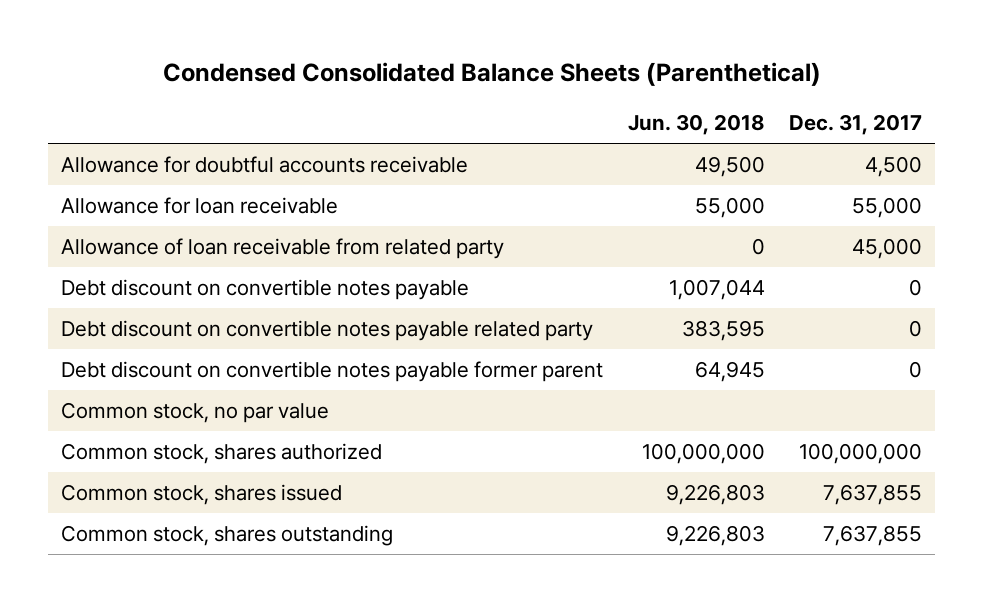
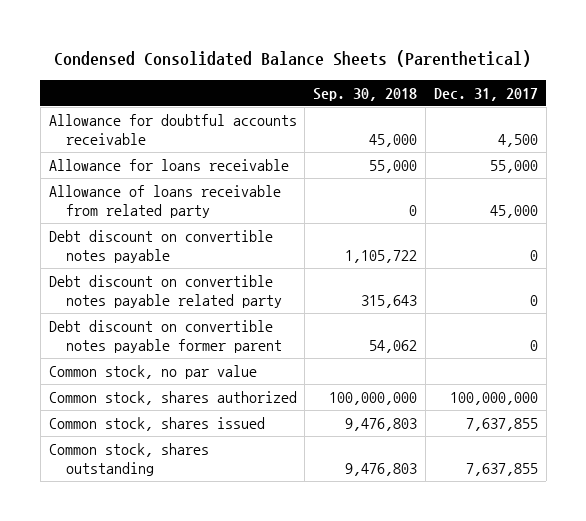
- | Jun. 30, 2018 | Dec. 31, 2017
+ | Sep. 30, 2018 | Dec. 31, 2017
- Allowance for loan receivable | 55,000 | 55,000
- Allowance of loan receivable from related party | 0 | 45,000
+ Allowance for loans receivable | 55,000 | 55,000
+ Allowance of loans receivable from related party | 0 | 45,000

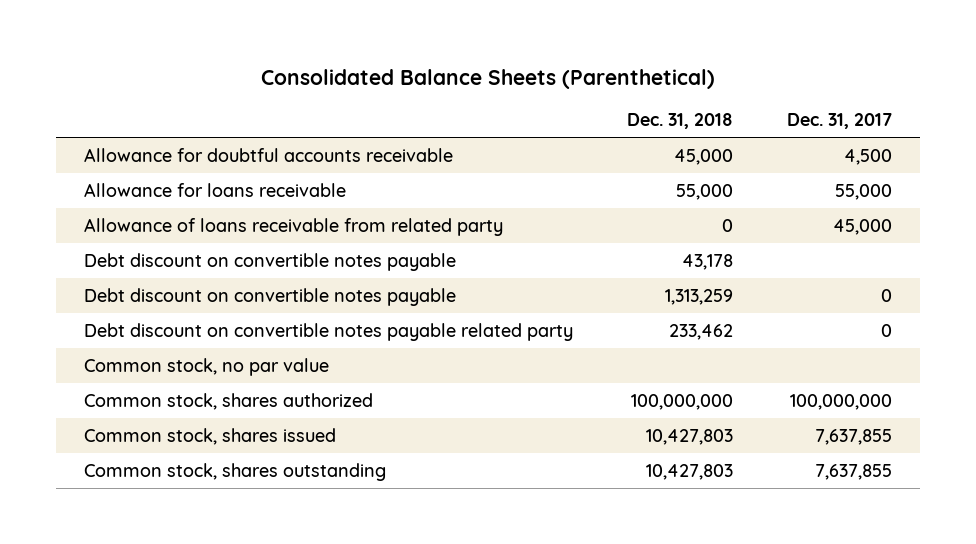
- Condensed Consolidated Balance Sheets (Parenthetical)
+ Consolidated Balance Sheets (Parenthetical)
- | Sep. 30, 2018 | Dec. 31, 2017
+ | Dec. 31, 2018 | Dec. 31, 2017
+ Debt discount on convertible notes payable | 43,178 |
- Debt discount on convertible notes payable former parent | 54,062 | 0

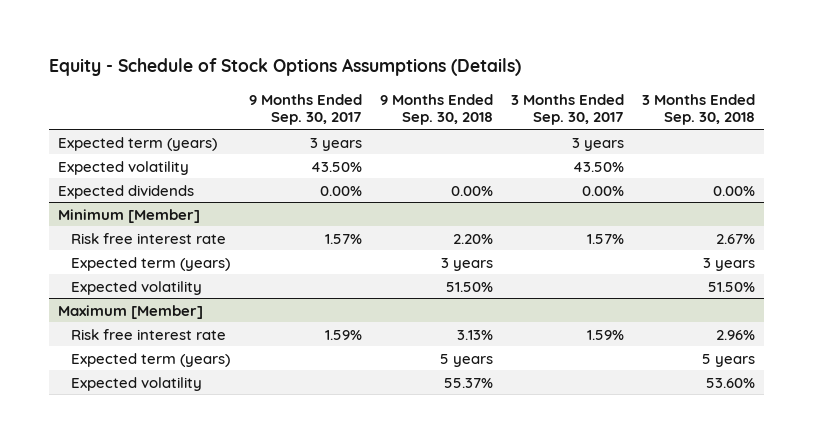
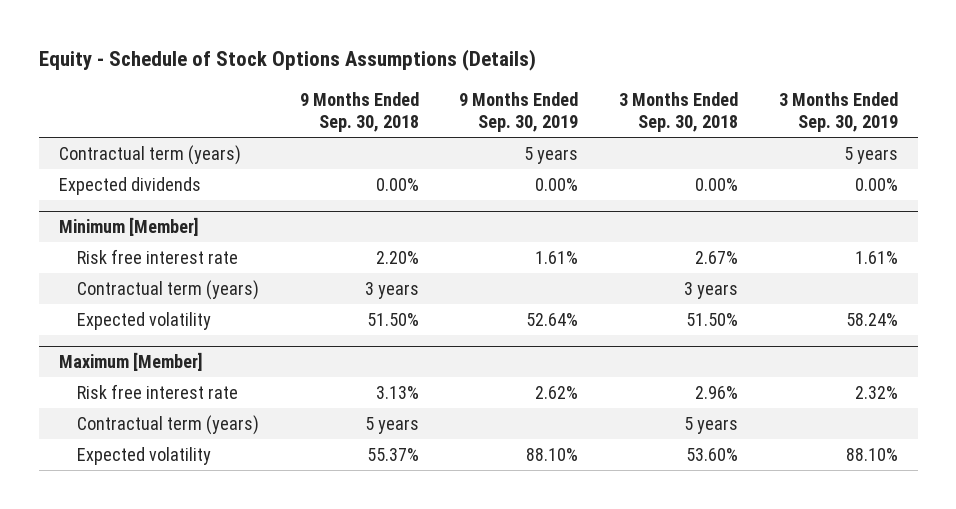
- | 9 Months Ended Sep. 30, 2017 | 9 Months Ended Sep. 30, 2018 | 3 Months Ended Sep. 30, 2017 | 3 Months Ended Sep. 30, 2018
+ | 9 Months Ended Sep. 30, 2018 | 9 Months Ended Sep. 30, 2019 | 3 Months Ended Sep. 30, 2018 | 3 Months Ended Sep. 30, 2019
- Expected term (years) | 3 years | | 3 years |
- Expected volatility | 43.50% | | 43.50% |
+ Contractual term (years) | | 5 years | | 5 years
@ Minimum [Member]
- Expected term (years) | | 3 years | | 3 years
+ Contractual term (years) | 3 years | | 3 years |
@ Maximum [Member]
- Expected term (years) | | 5 years | | 5 years
+ Contractual term (years) | 5 years | | 5 years |

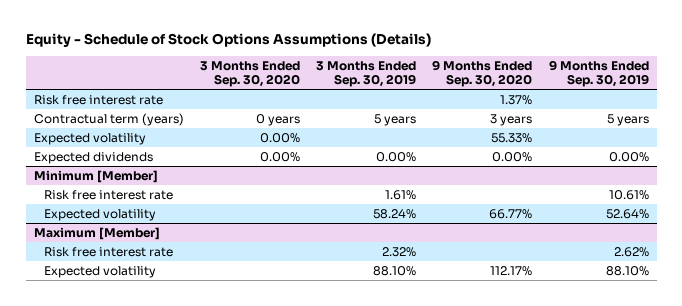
- | 9 Months Ended Sep. 30, 2018 | 9 Months Ended Sep. 30, 2019 | 3 Months Ended Sep. 30, 2018 | 3 Months Ended Sep. 30, 2019
+ | 3 Months Ended Sep. 30, 2020 | 3 Months Ended Sep. 30, 2019 | 9 Months Ended Sep. 30, 2020 | 9 Months Ended Sep. 30, 2019
+ Risk free interest rate | | | 1.37% |
+ Expected volatility | 0.00% | | 55.33% |
@ Minimum [Member]
- Risk free interest rate | 2.20% | 1.61% | 2.67% | 1.61%
- Contractual term (years) | 3 years | | 3 years |
+ Risk free interest rate | | 1.61% | | 10.61%
@ Maximum [Member]
- Contractual term (years) | 5 years | | 5 years |

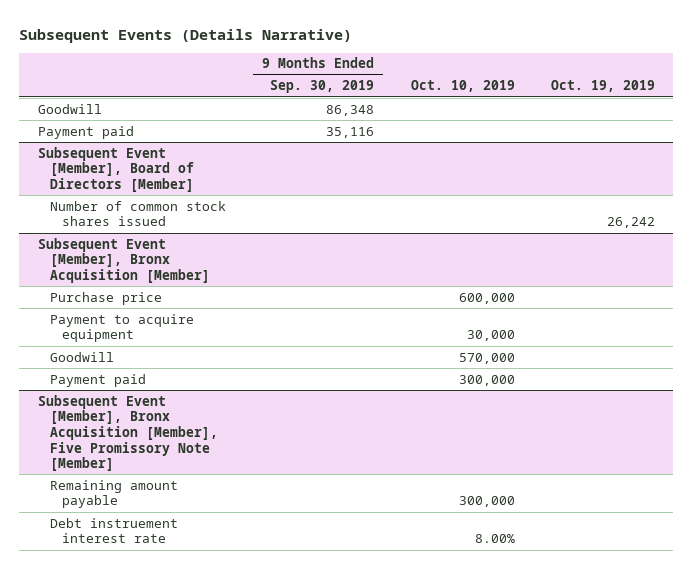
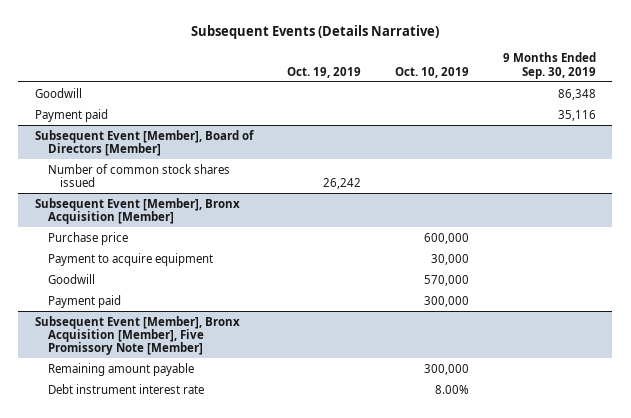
- | 9 Months Ended Sep. 30, 2019 | Oct. 10, 2019 | Oct. 19, 2019
+ | Oct. 19, 2019 | Oct. 10, 2019 | 9 Months Ended Sep. 30, 2019
@ Subsequent Event [Member], Bronx Acquisition [Member], Five Promissory Note [Member]
- Debt instruement interest rate | | 8.00% |
+ Debt instrument interest rate | | 8.00% |

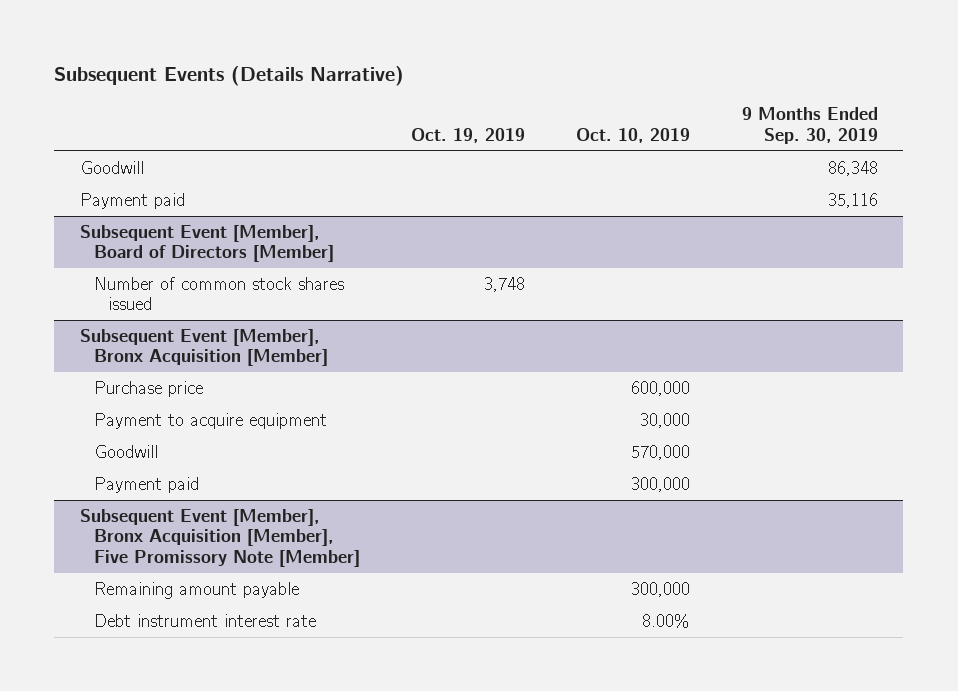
@ Subsequent Event [Member], Board of Directors [Member]
- Number of common stock shares issued | 26,242 | |
+ Number of common stock shares issued | 3,748 | |

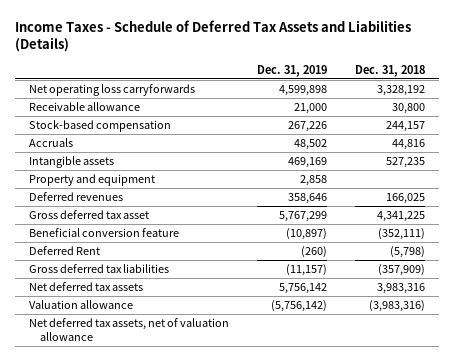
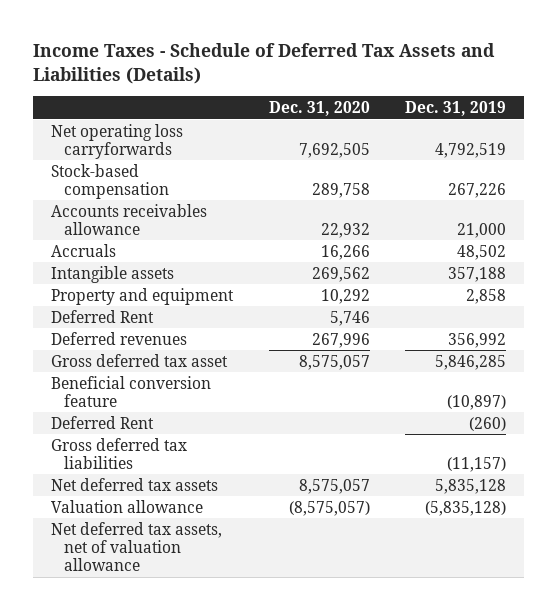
- | Dec. 31, 2019 | Dec. 31, 2018
+ | Dec. 31, 2020 | Dec. 31, 2019
- Net operating loss carryforwards | 4,599,898 | 3,328,192
- Receivable allowance | 21,000 | 30,800
+ Net operating loss carryforwards | 7,692,505 | 4,792,519
+ Accounts receivables allowance | 22,932 | 21,000
- Intangible assets | 469,169 | 527,235
+ Intangible assets | 269,562 | 357,188
- Deferred revenues | 358,646 | 166,025
- Gross deferred tax asset | 5,767,299 | 4,341,225
+ Deferred Rent | 5,746 |
+ Deferred revenues | 267,996 | 356,992
+ Gross deferred tax asset | 8,575,057 | 5,846,285
- Net deferred tax assets | 5,756,142 | 3,983,316
- Valuation allowance | (5,756,142) | (3,983,316)
+ Net deferred tax assets | 8,575,057 | 5,835,128
+ Valuation allowance | (8,575,057) | (5,835,128)

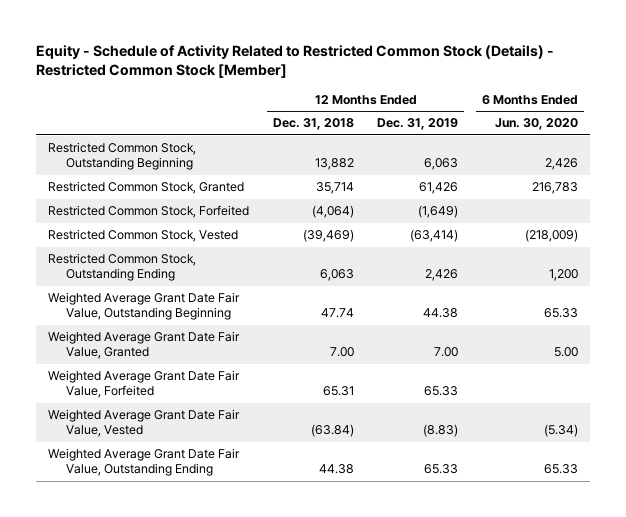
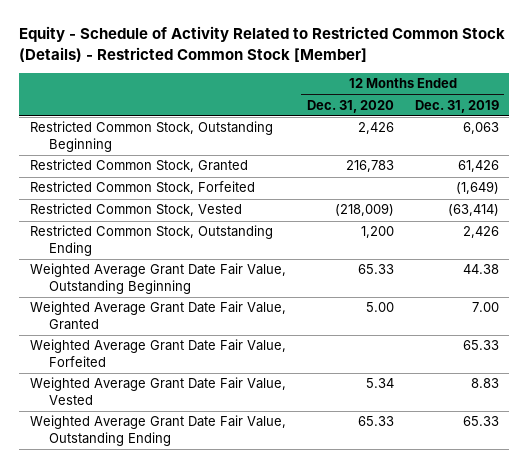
- | 12 Months Ended Dec. 31, 2018 | 12 Months Ended Dec. 31, 2019 | 6 Months Ended Jun. 30, 2020
+ | 12 Months Ended Dec. 31, 2020 | 12 Months Ended Dec. 31, 2019
- Weighted Average Grant Date Fair Value, Vested | (63.84) | (8.83) | (5.34)
+ Weighted Average Grant Date Fair Value, Vested | 5.34 | 8.83

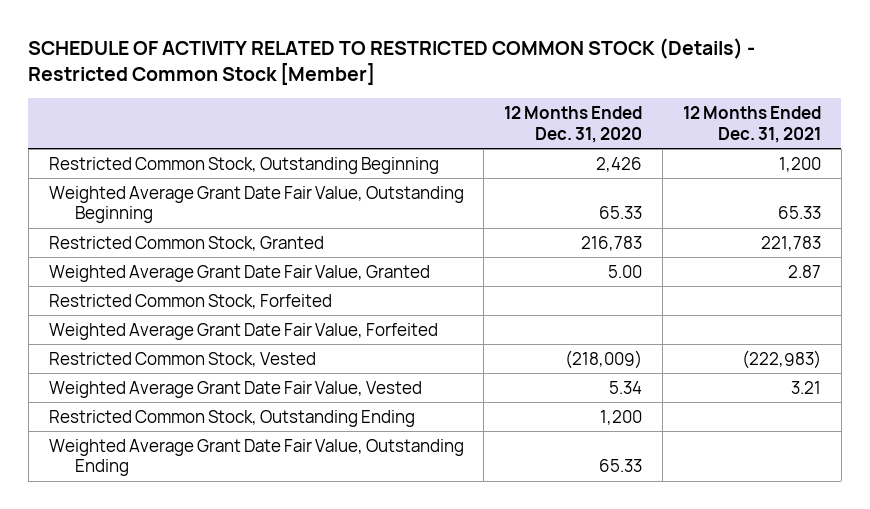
- Equity - Schedule of Activity Related to Restricted Common Stock (Details) - Restricted Common Stock [Member]
+ SCHEDULE OF ACTIVITY RELATED TO RESTRICTED COMMON STOCK (Details) - Restricted Common Stock [Member]
- | 12 Months Ended Dec. 31, 2020 | 12 Months Ended Dec. 31, 2019
+ | 12 Months Ended Dec. 31, 2020 | 12 Months Ended Dec. 31, 2021
moved down: Restricted Common Stock, Granted | 216,783 | 221,783
moved down: Restricted Common Stock, Forfeited
moved down: Restricted Common Stock, Vested | (218,009) | (222,983)
moved down: Restricted Common Stock, Outstanding Ending | 1,200 |

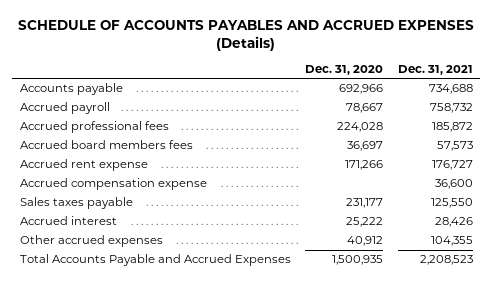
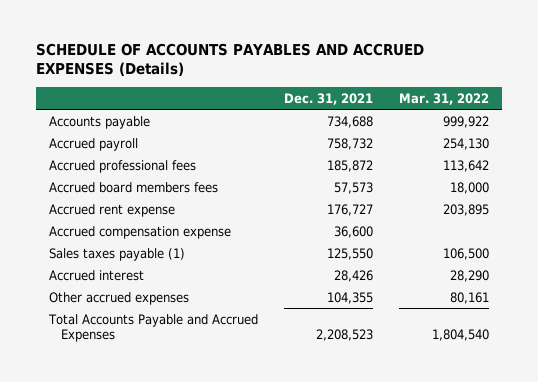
- | Dec. 31, 2020 | Dec. 31, 2021
+ | Dec. 31, 2021 | Mar. 31, 2022
- Sales taxes payable | 231,177 | 125,550
+ Sales taxes payable (1) | 125,550 | 106,500

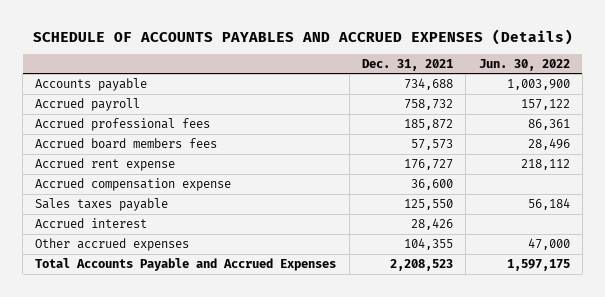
- | Dec. 31, 2021 | Mar. 31, 2022
+ | Dec. 31, 2021 | Jun. 30, 2022
- Sales taxes payable (1) | 125,550 | 106,500
+ Sales taxes payable | 125,550 | 56,184

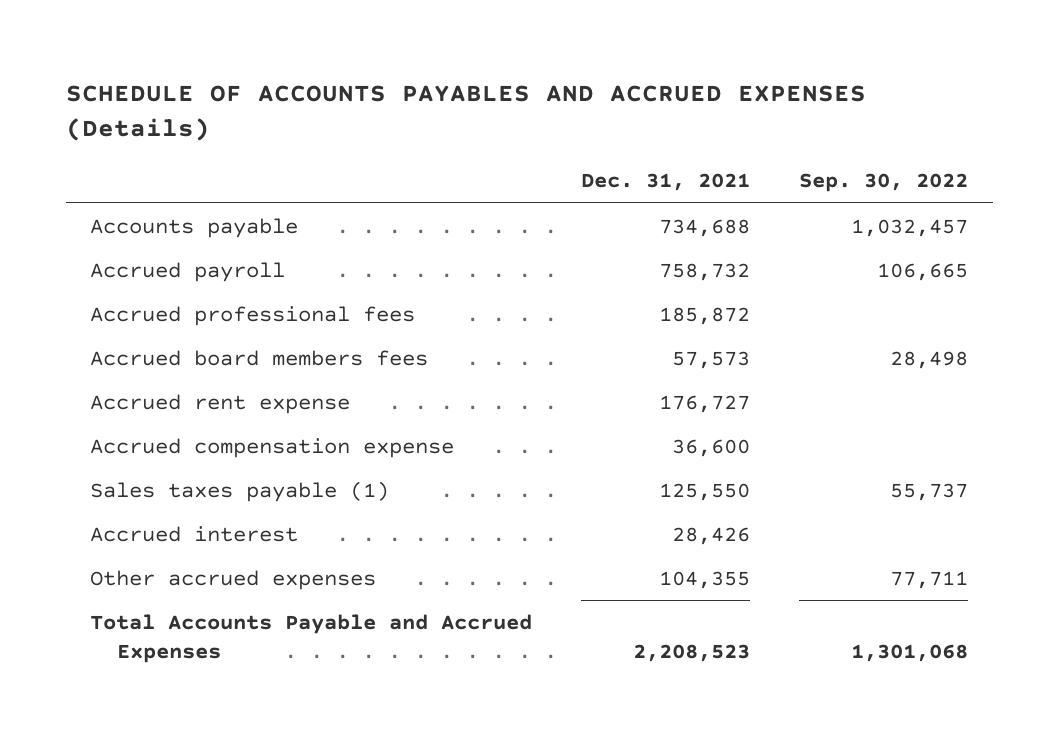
- | Dec. 31, 2021 | Jun. 30, 2022
+ | Dec. 31, 2021 | Sep. 30, 2022
- Sales taxes payable | 125,550 | 56,184
+ Sales taxes payable (1) | 125,550 | 55,737

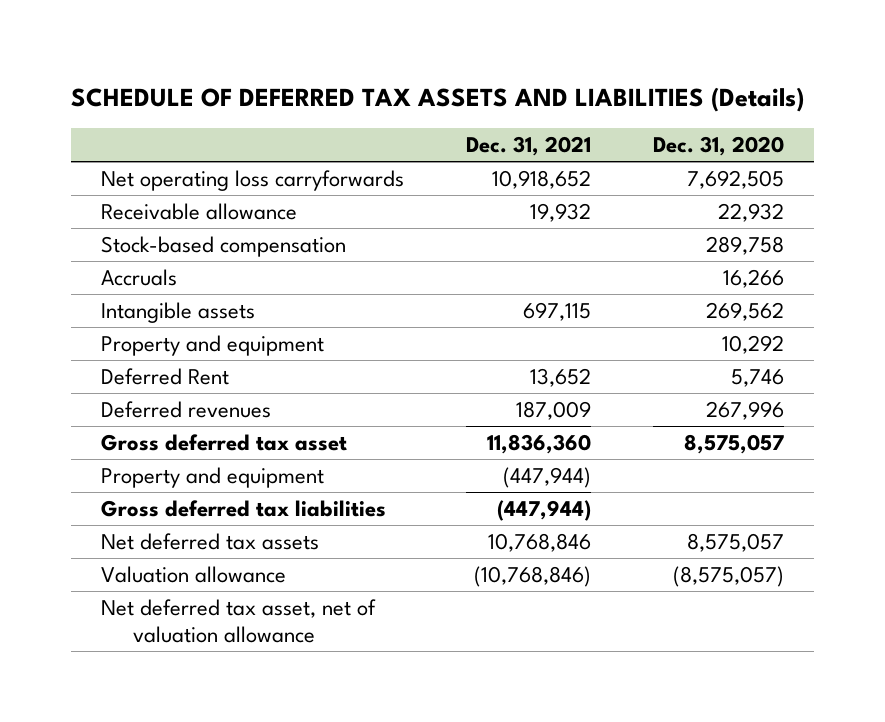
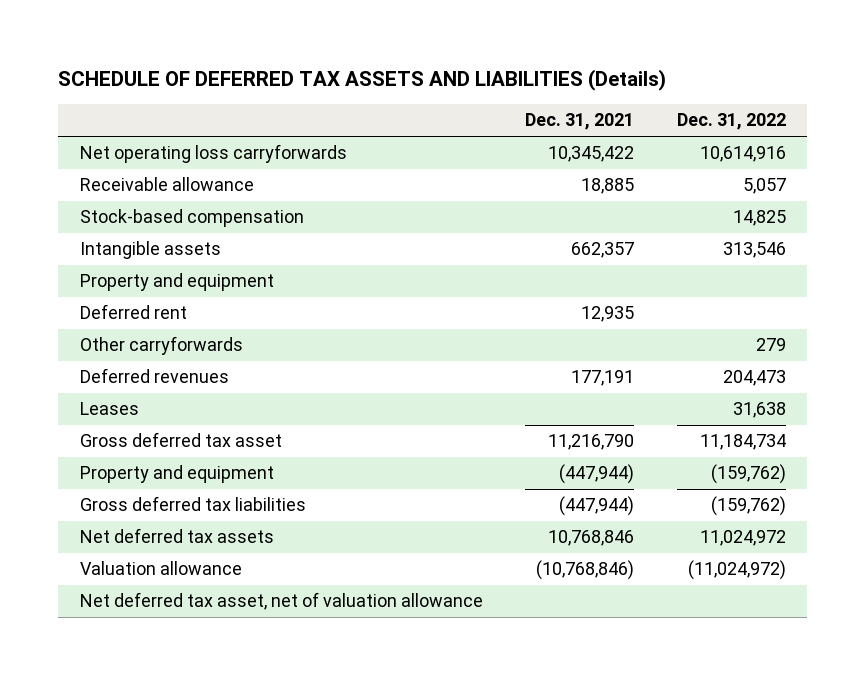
- | Dec. 31, 2021 | Dec. 31, 2020
+ | Dec. 31, 2021 | Dec. 31, 2022
- Net operating loss carryforwards | 10,918,652 | 7,692,505
- Receivable allowance | 19,932 | 22,932
+ Net operating loss carryforwards | 10,345,422 | 10,614,916
+ Receivable allowance | 18,885 | 5,057
- Accruals | | 16,266
- Intangible assets | 697,115 | 269,562
+ Intangible assets | 662,357 | 313,546
- Deferred Rent | 13,652 | 5,746
- Deferred revenues | 187,009 | 267,996
- Gross deferred tax asset | 11,836,360 | 8,575,057
+ Deferred rent | 12,935 |
+ Other carryforwards | | 279
+ Deferred revenues | 177,191 | 204,473
+ Leases | | 31,638
+ Gross deferred tax asset | 11,216,790 | 11,184,734

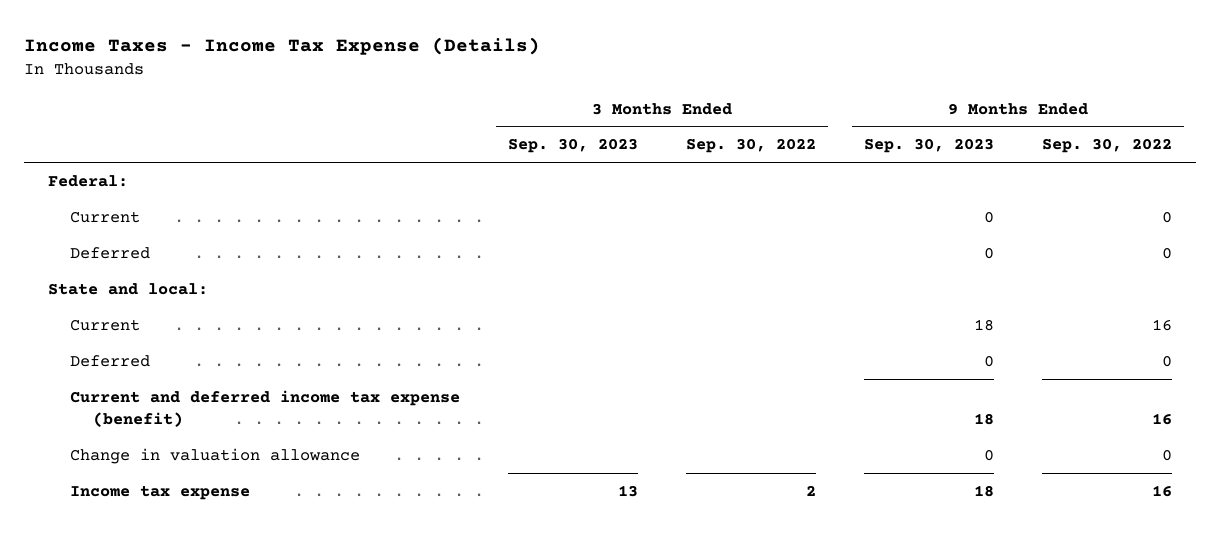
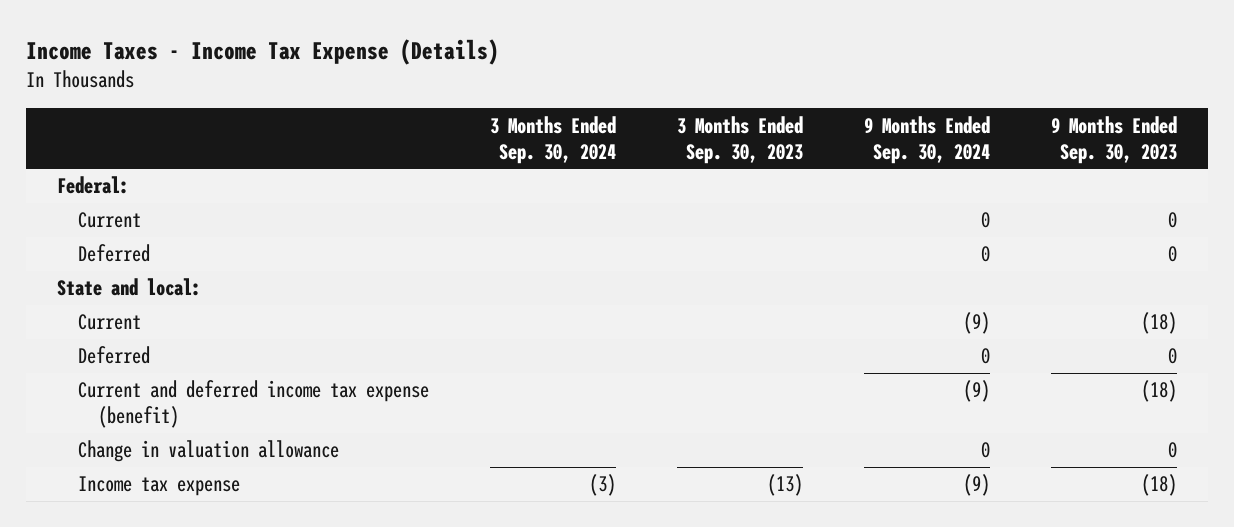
- | 3 Months Ended Sep. 30, 2023 | 3 Months Ended Sep. 30, 2022 | 9 Months Ended Sep. 30, 2023 | 9 Months Ended Sep. 30, 2022
+ | 3 Months Ended Sep. 30, 2024 | 3 Months Ended Sep. 30, 2023 | 9 Months Ended Sep. 30, 2024 | 9 Months Ended Sep. 30, 2023
- Current | | | 18 | 16
+ Current | | | (9) | (18)
- Current and deferred income tax expense (benefit) | | | 18 | 16
+ Current and deferred income tax expense (benefit) | | | (9) | (18)
- Income tax expense | 13 | 2 | 18 | 16
+ Income tax expense | (3) | (13) | (9) | (18)

